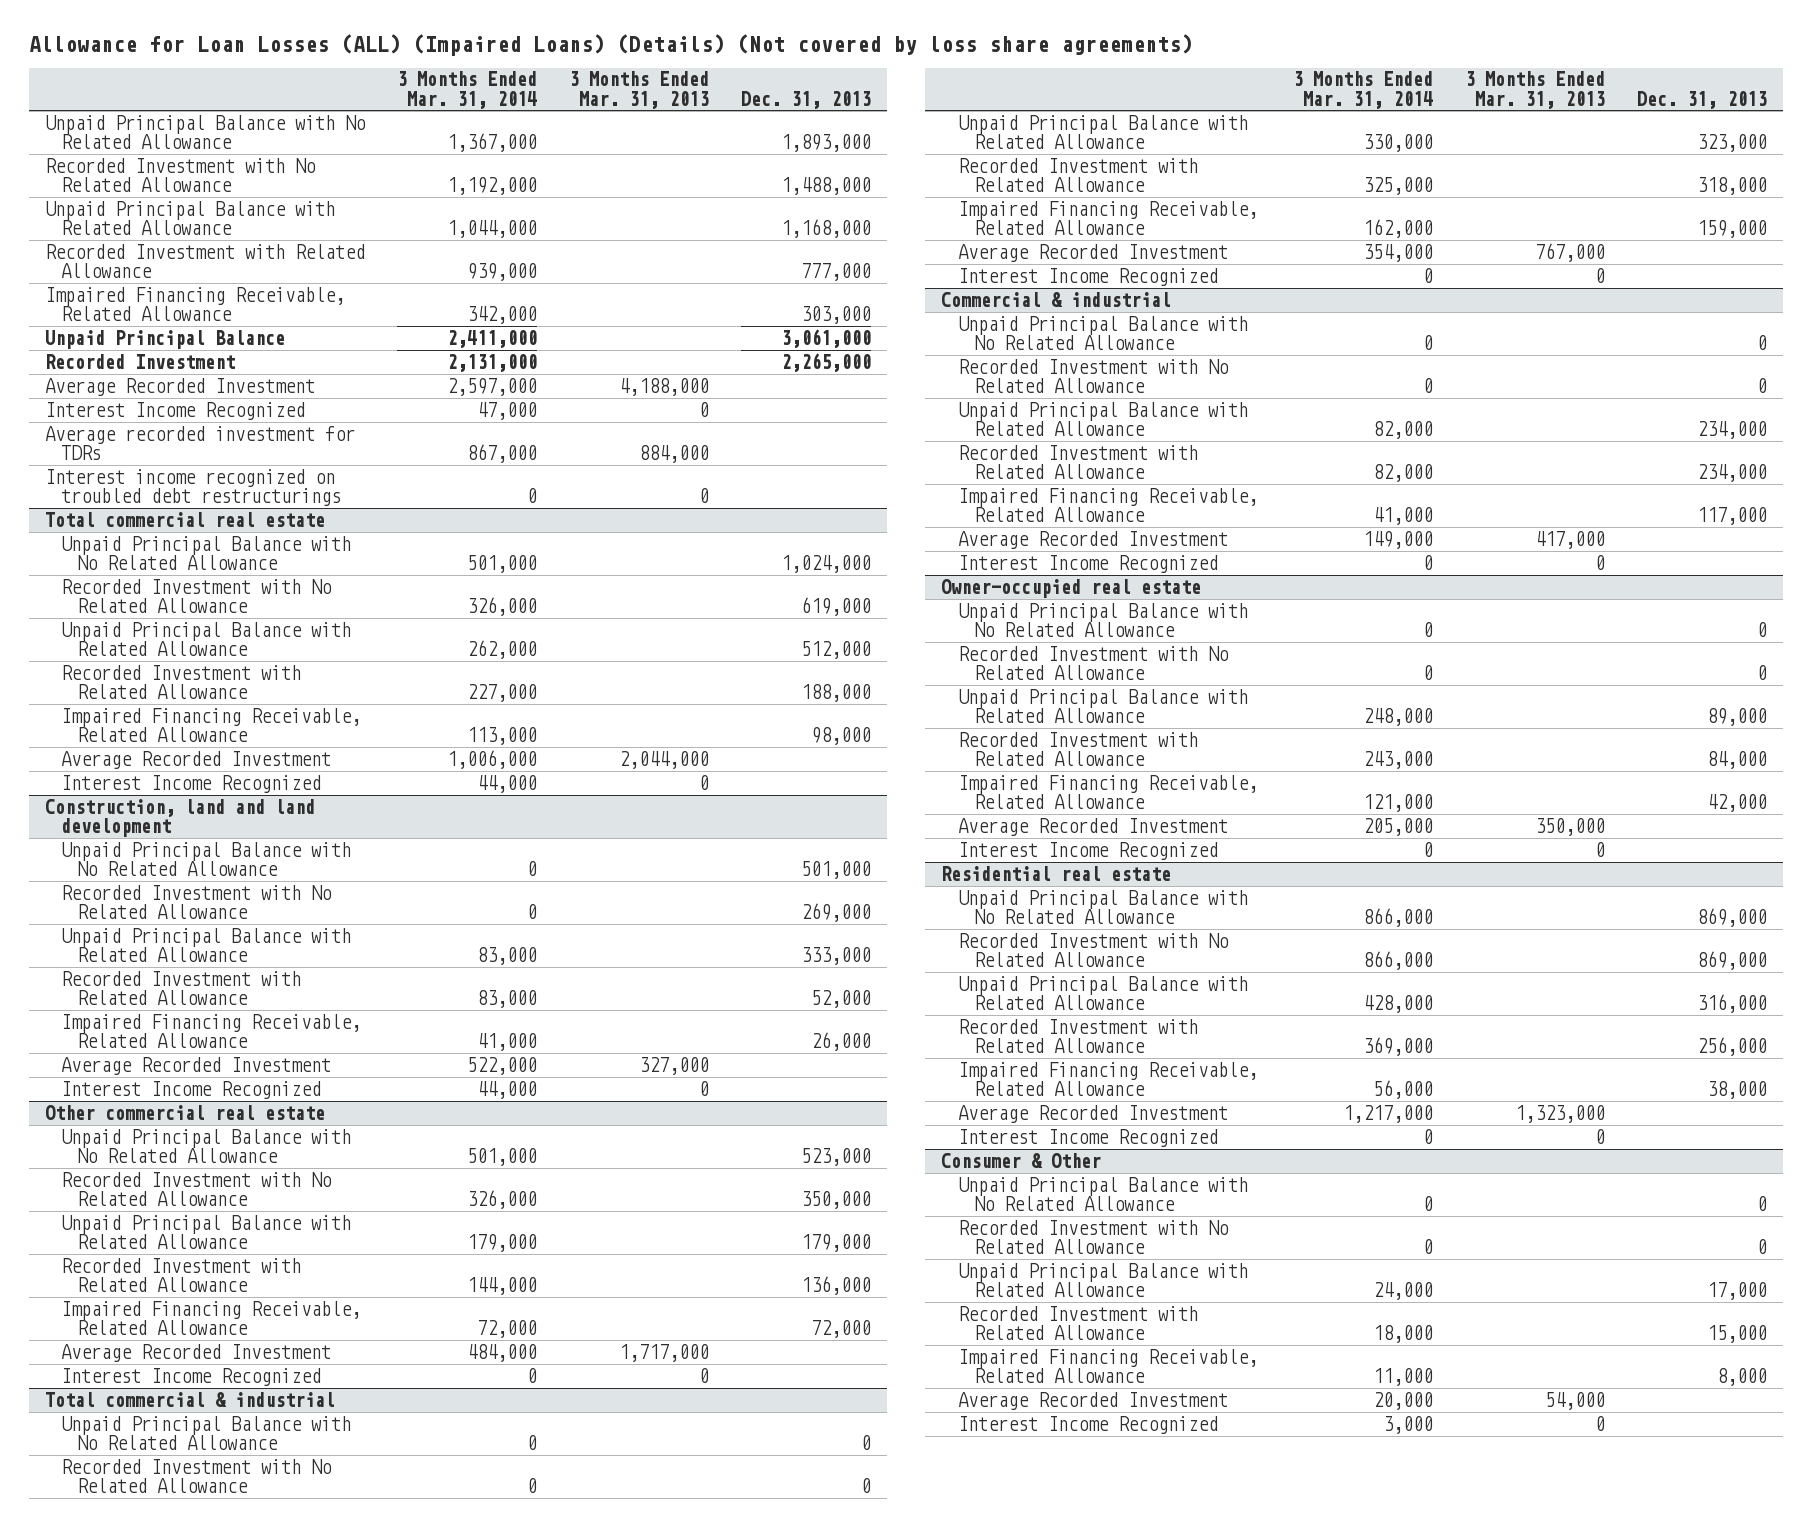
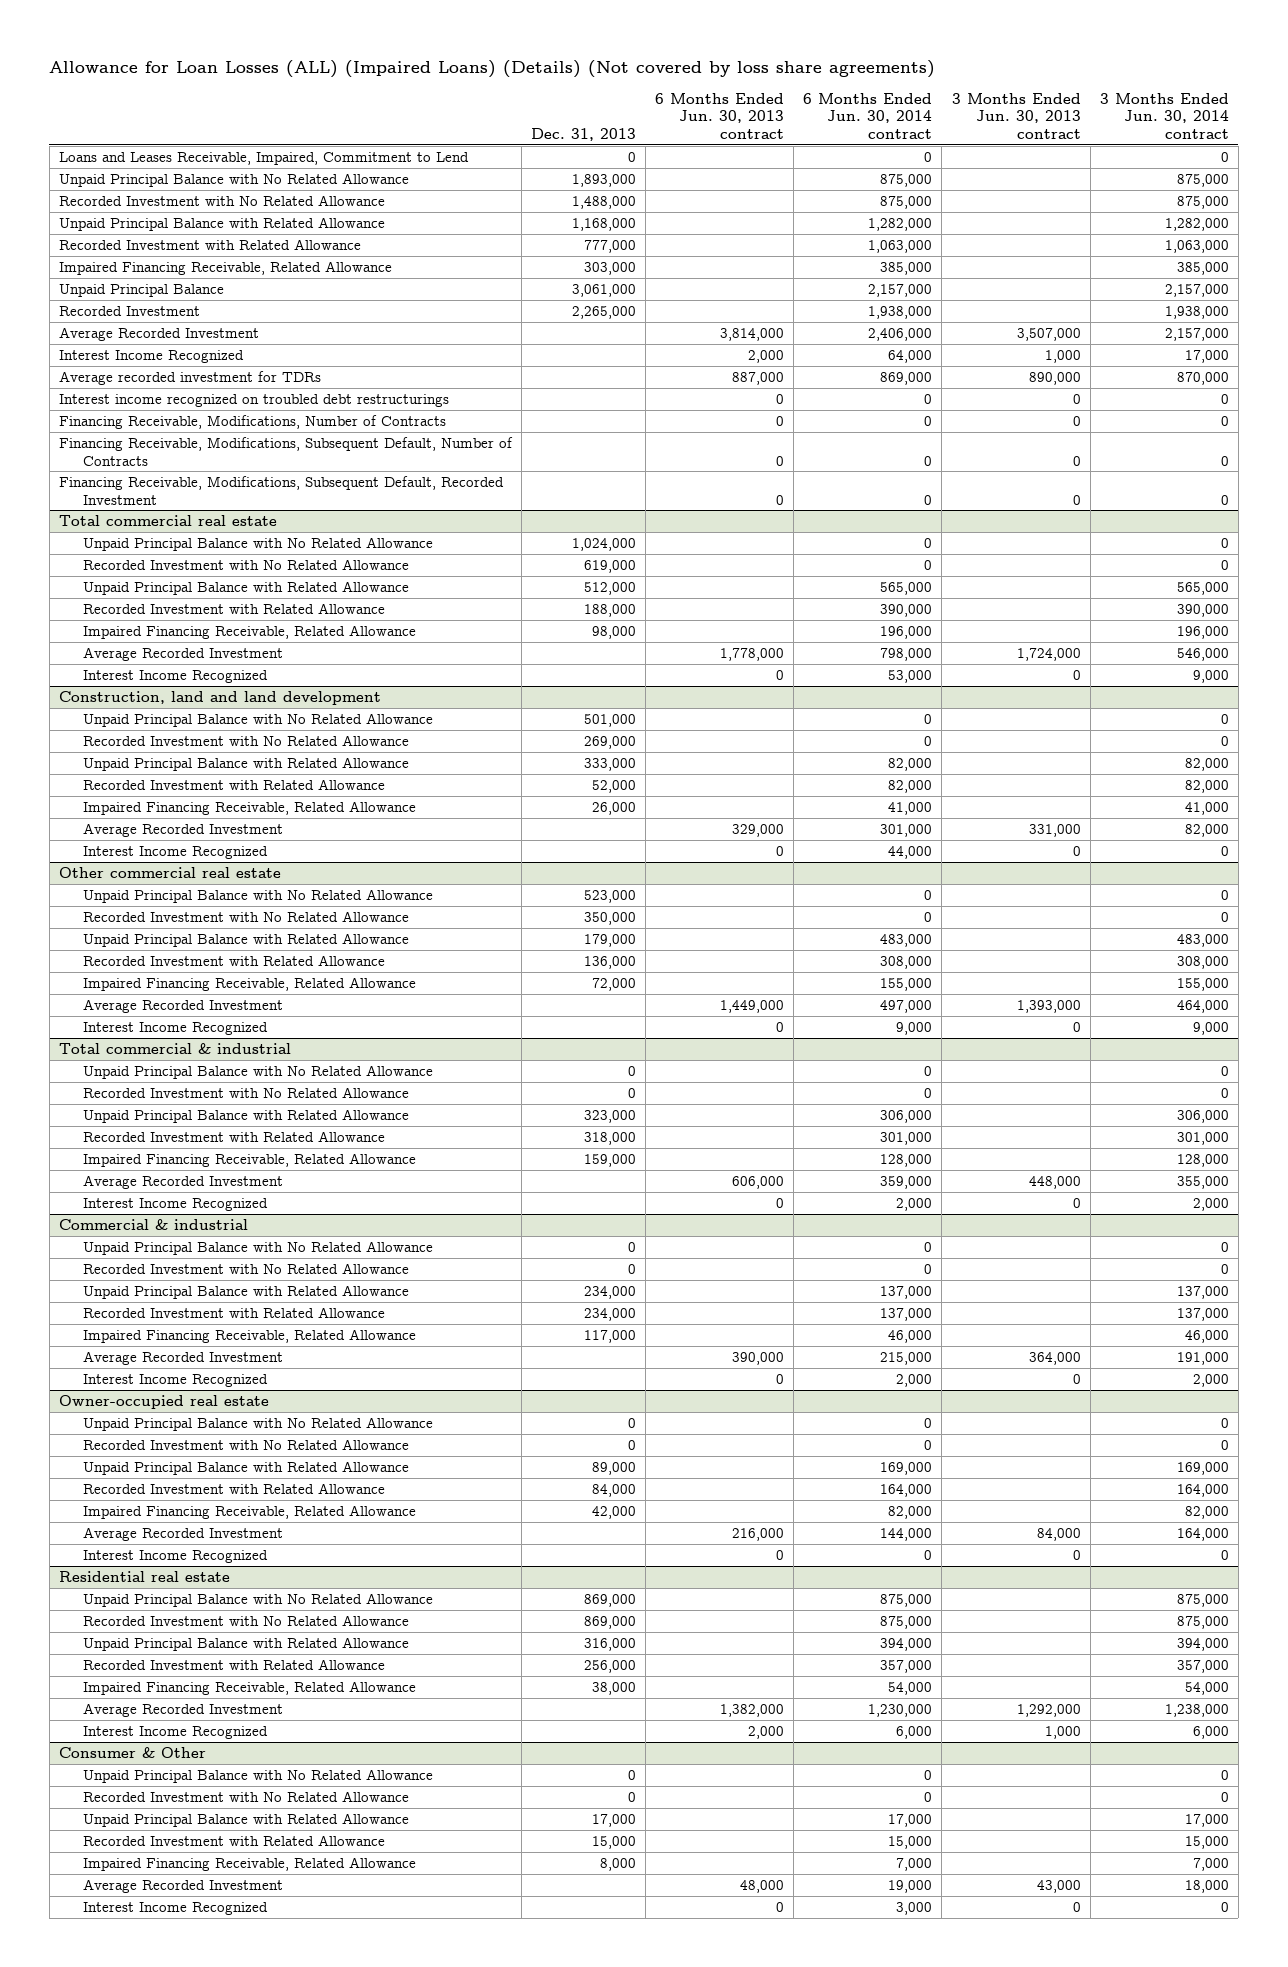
- | 3 Months Ended Mar. 31, 2014 | 3 Months Ended Mar. 31, 2013 | Dec. 31, 2013
+ | Dec. 31, 2013 | 6 Months Ended Jun. 30, 2013 contract | 6 Months Ended Jun. 30, 2014 contract | 3 Months Ended Jun. 30, 2013 contract | 3 Months Ended Jun. 30, 2014 contract
+ Loans and Leases Receivable, Impaired, Commitment to Lend | 0 | | 0 | | 0
+ Financing Receivable, Modifications, Number of Contracts | | 0 | 0 | 0 | 0
+ Financing Receivable, Modifications, Subsequent Default, Number of Contracts | | 0 | 0 | 0 | 0
+ Financing Receivable, Modifications, Subsequent Default, Recorded Investment | | 0 | 0 | 0 | 0

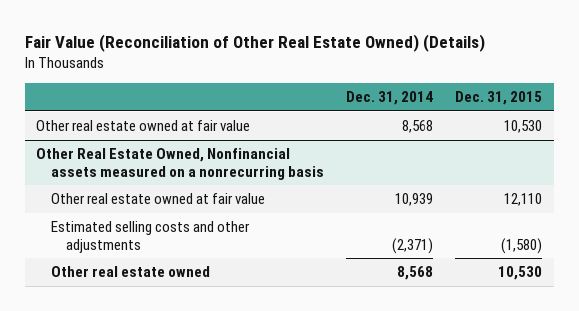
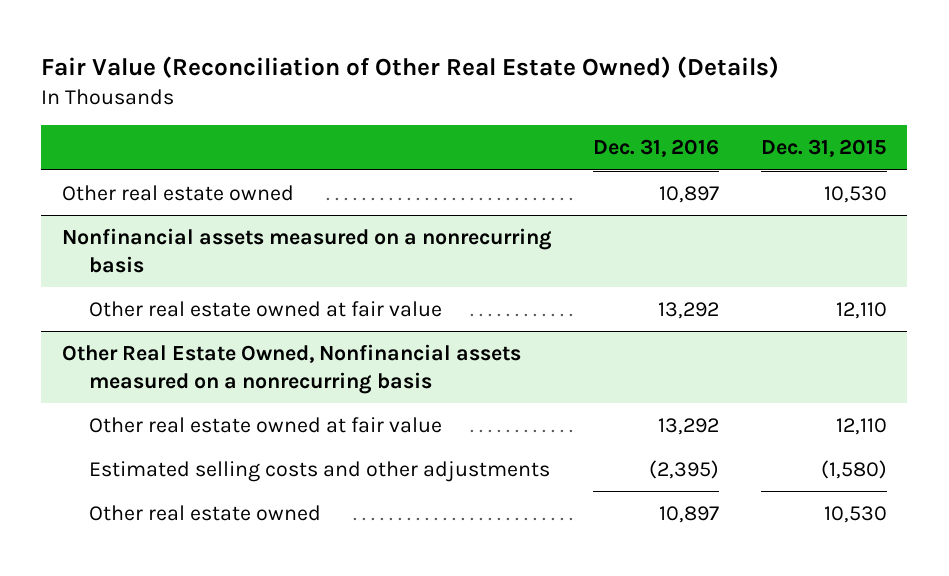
- | Dec. 31, 2014 | Dec. 31, 2015
+ | Dec. 31, 2016 | Dec. 31, 2015
- Other real estate owned at fair value | 8,568 | 10,530
+ Other real estate owned | 10,897 | 10,530
+ Nonfinancial assets measured on a nonrecurring basis
+ Other real estate owned at fair value | 13,292 | 12,110

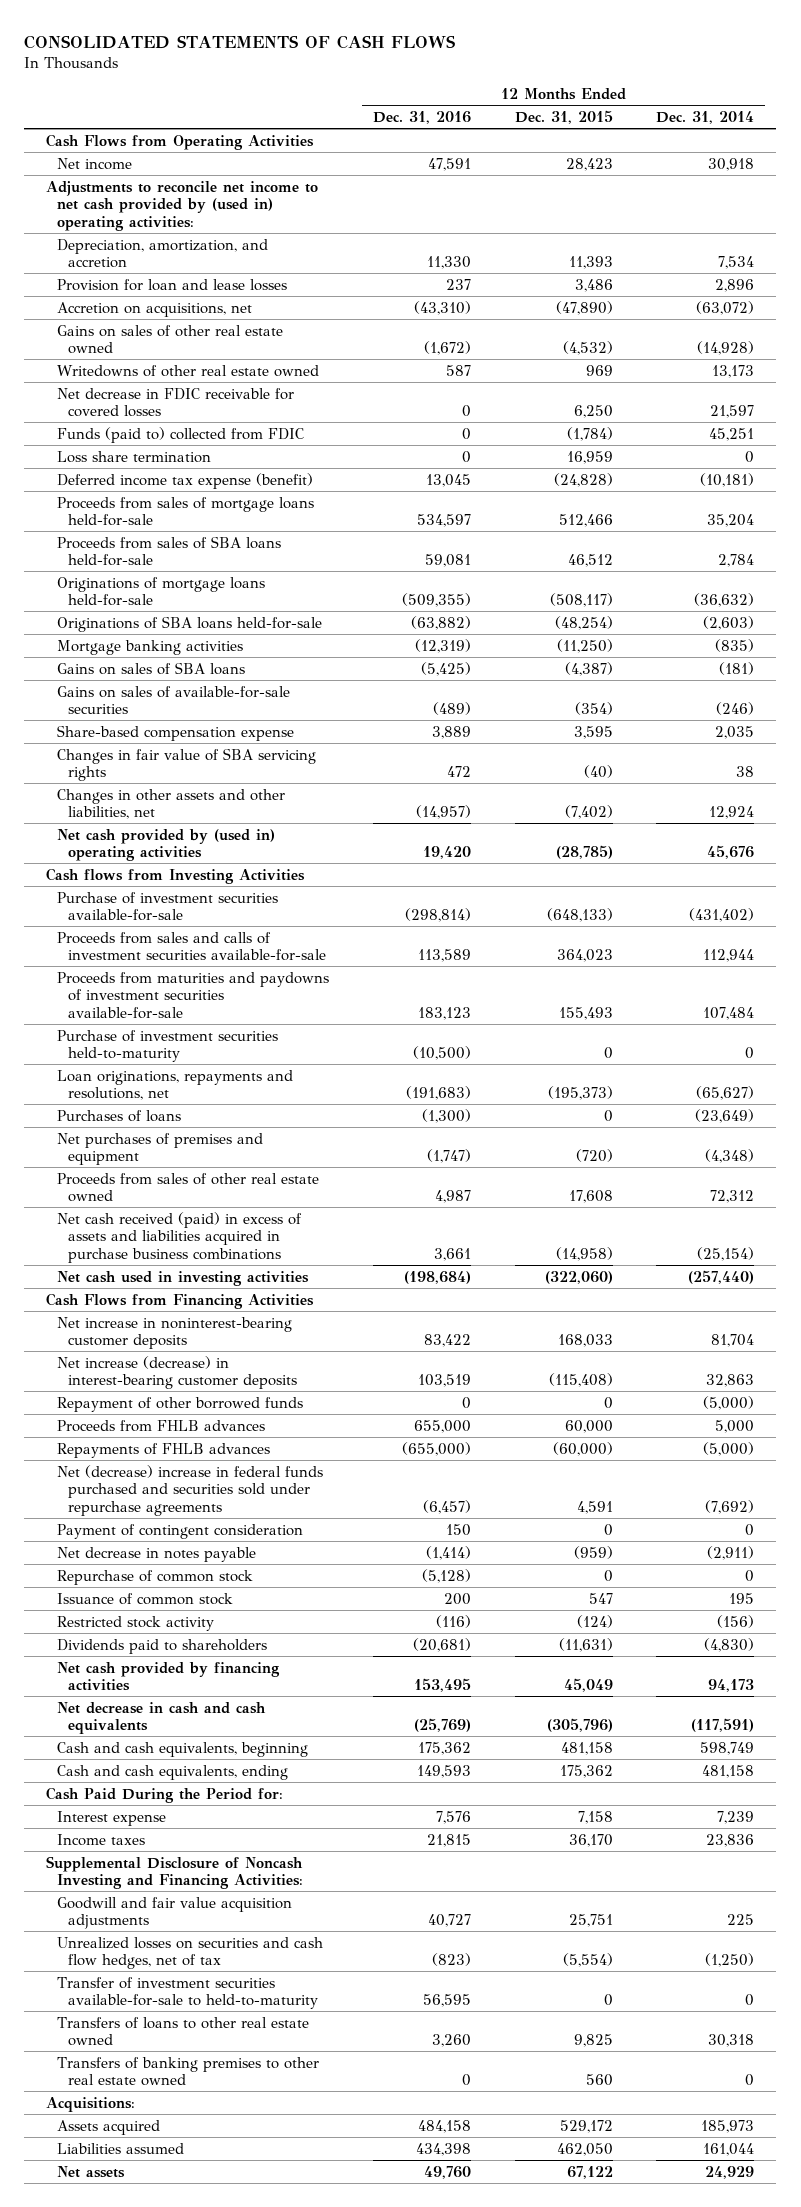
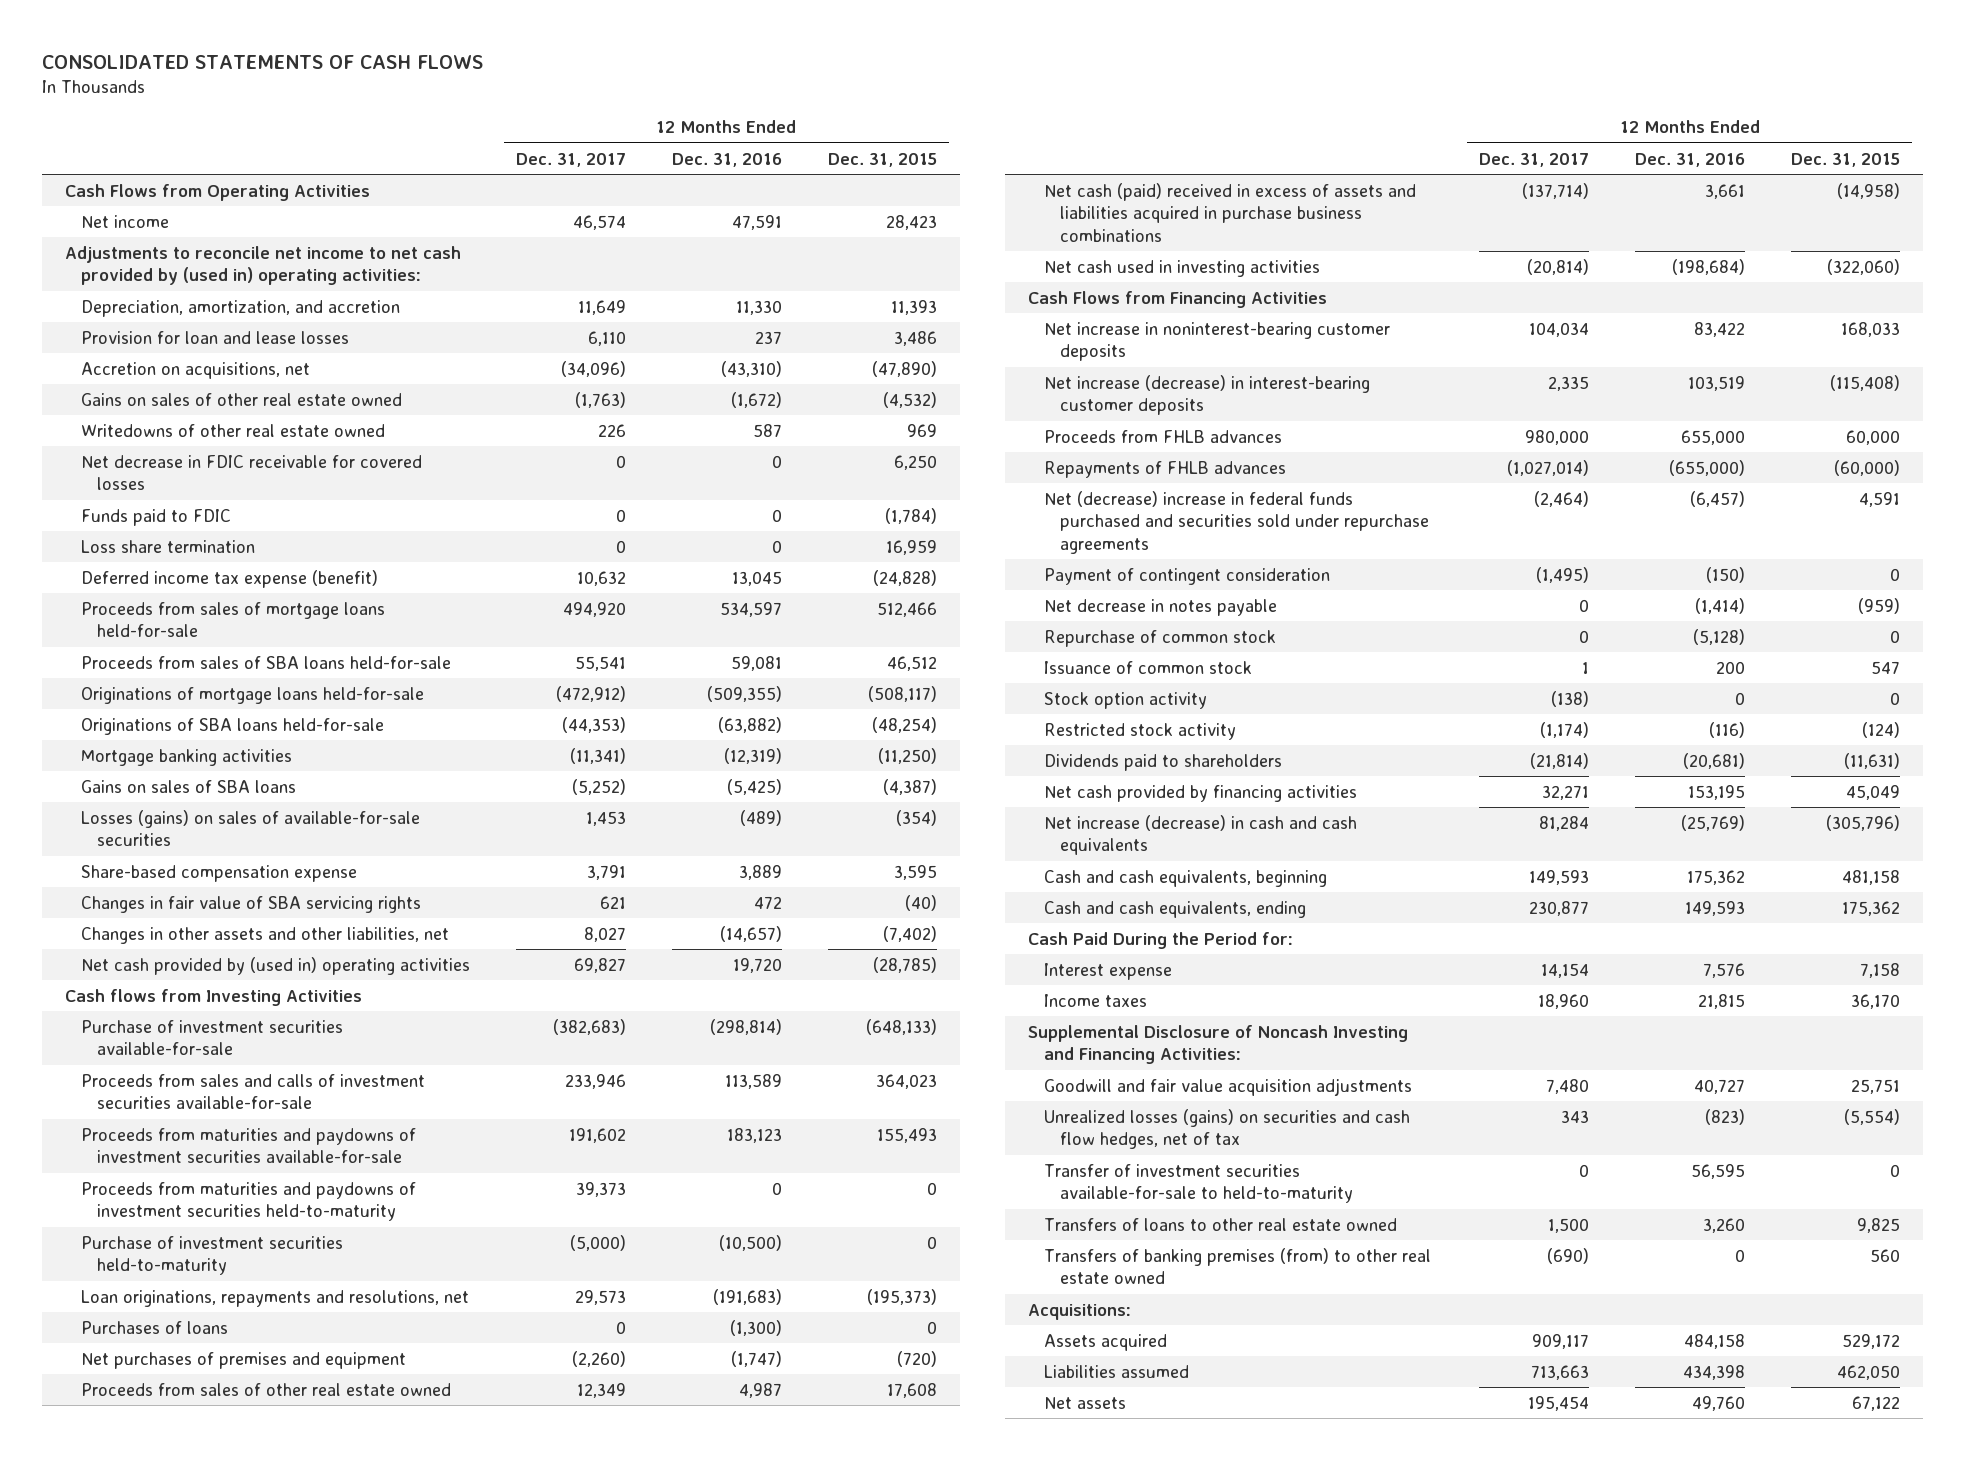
- | 12 Months Ended Dec. 31, 2016 | 12 Months Ended Dec. 31, 2015 | 12 Months Ended Dec. 31, 2014
+ | 12 Months Ended Dec. 31, 2017 | 12 Months Ended Dec. 31, 2016 | 12 Months Ended Dec. 31, 2015
- Funds (paid to) collected from FDIC | 0 | (1,784) | 45,251
+ Funds paid to FDIC | 0 | 0 | (1,784)
- Gains on sales of available-for-sale securities | (489) | (354) | (246)
+ Losses (gains) on sales of available-for-sale securities | 1,453 | (489) | (354)
- Changes in other assets and other liabilities, net | (14,957) | (7,402) | 12,924
- Net cash provided by (used in) operating activities | 19,420 | (28,785) | 45,676
+ Changes in other assets and other liabilities, net | 8,027 | (14,657) | (7,402)
+ Net cash provided by (used in) operating activities | 69,827 | 19,720 | (28,785)
+ Proceeds from maturities and paydowns of investment securities held-to-maturity | 39,373 | 0 | 0
- Net cash received (paid) in excess of assets and liabilities acquired in purchase business combinations | 3,661 | (14,958) | (25,154)
+ Net cash (paid) received in excess of assets and liabilities acquired in purchase business combinations | (137,714) | 3,661 | (14,958)
- Repayment of other borrowed funds | 0 | 0 | (5,000)
- Payment of contingent consideration | 150 | 0 | 0
+ Payment of contingent consideration | (1,495) | (150) | 0
+ Stock option activity | (138) | 0 | 0
- Net cash provided by financing activities | 153,495 | 45,049 | 94,173
- Net decrease in cash and cash equivalents | (25,769) | (305,796) | (117,591)
+ Net cash provided by financing activities | 32,271 | 153,195 | 45,049
+ Net increase (decrease) in cash and cash equivalents | 81,284 | (25,769) | (305,796)
- Unrealized losses on securities and cash flow hedges, net of tax | (823) | (5,554) | (1,250)
+ Unrealized losses (gains) on securities and cash flow hedges, net of tax | 343 | (823) | (5,554)
- Transfers of banking premises to other real estate owned | 0 | 560 | 0
+ Transfers of banking premises (from) to other real estate owned | (690) | 0 | 560

